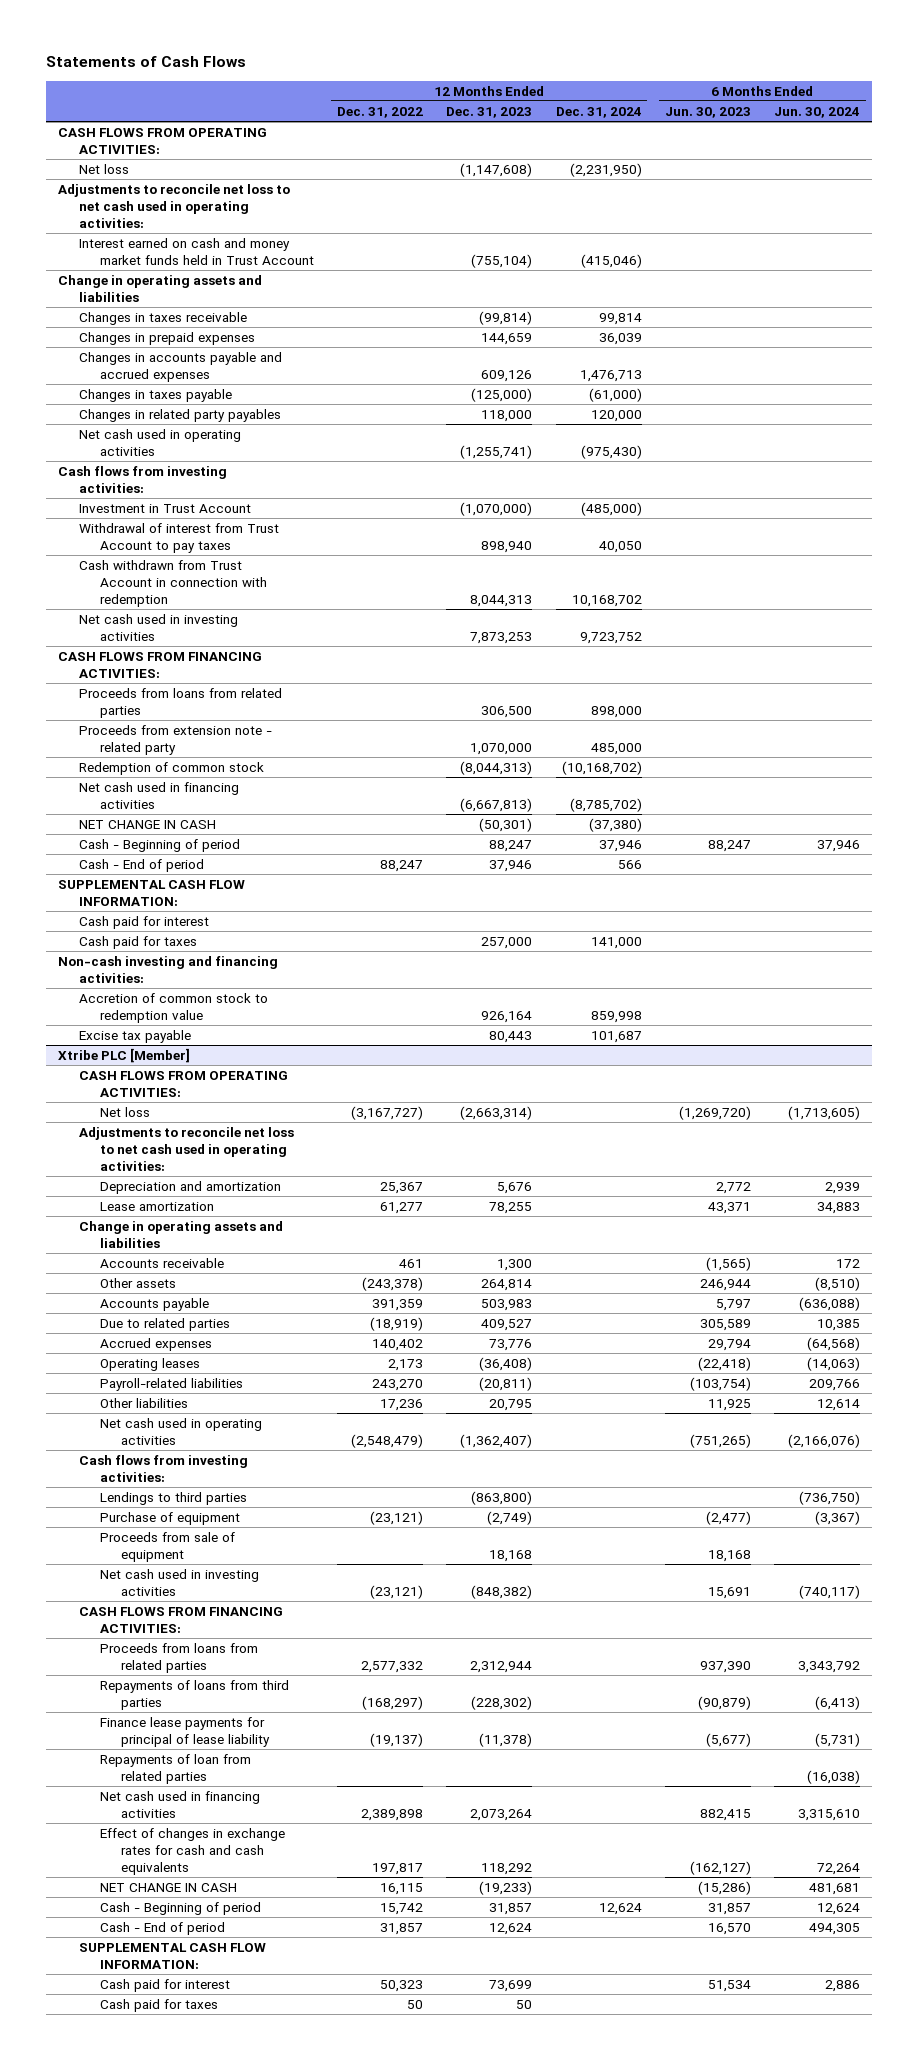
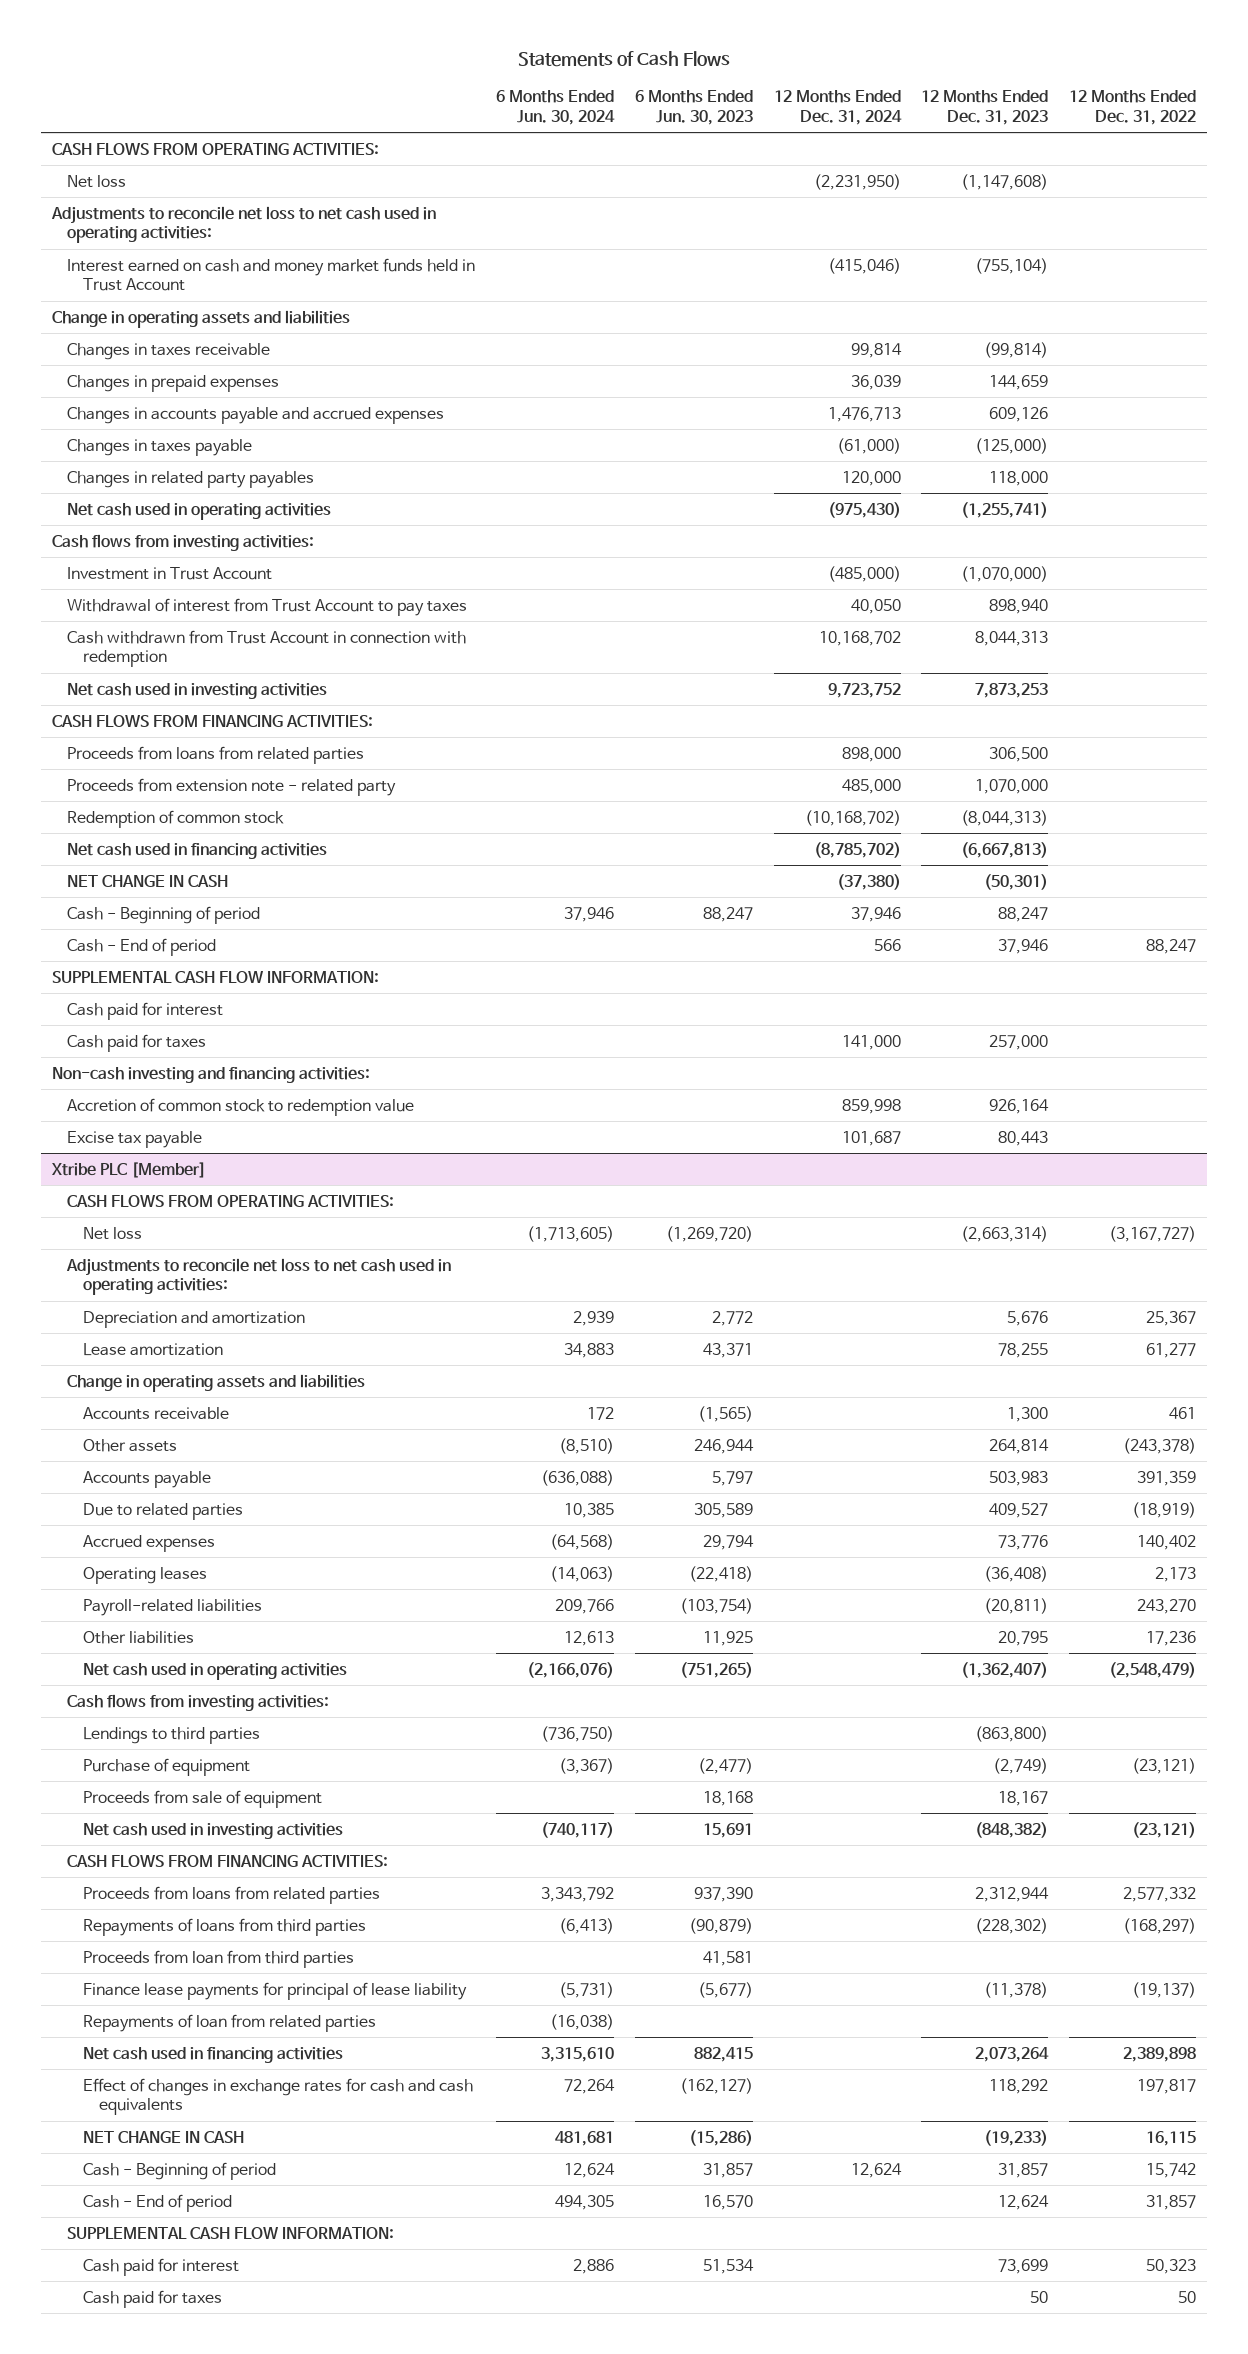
- | 12 Months Ended Dec. 31, 2022 | 12 Months Ended Dec. 31, 2023 | 12 Months Ended Dec. 31, 2024 | 6 Months Ended Jun. 30, 2023 | 6 Months Ended Jun. 30, 2024
+ | 6 Months Ended Jun. 30, 2024 | 6 Months Ended Jun. 30, 2023 | 12 Months Ended Dec. 31, 2024 | 12 Months Ended Dec. 31, 2023 | 12 Months Ended Dec. 31, 2022
@ Xtribe PLC [Member]
- Other liabilities | 17,236 | 20,795 | | 11,925 | 12,614
+ Other liabilities | 12,613 | 11,925 | | 20,795 | 17,236
- Proceeds from sale of equipment | | 18,168 | | 18,168 |
+ Proceeds from sale of equipment | | 18,168 | | 18,167 |
+ Proceeds from loan from third parties | | 41,581 | | |

